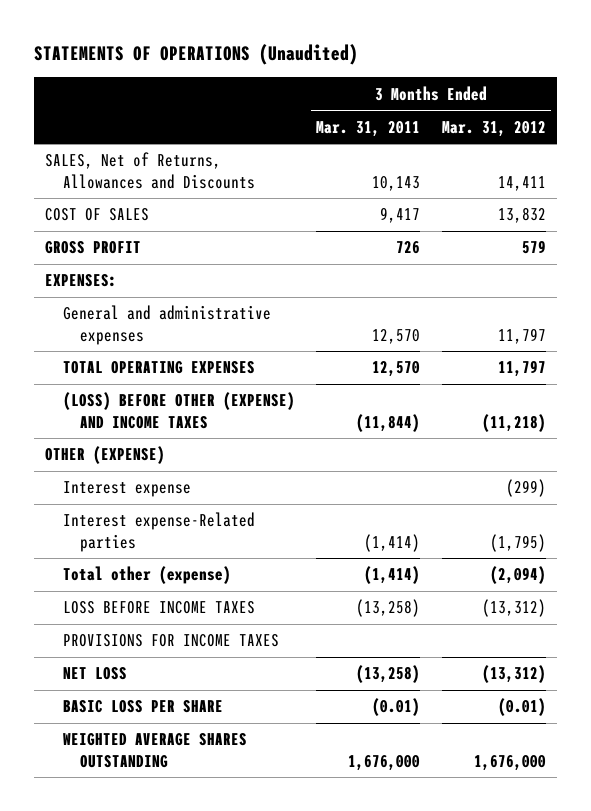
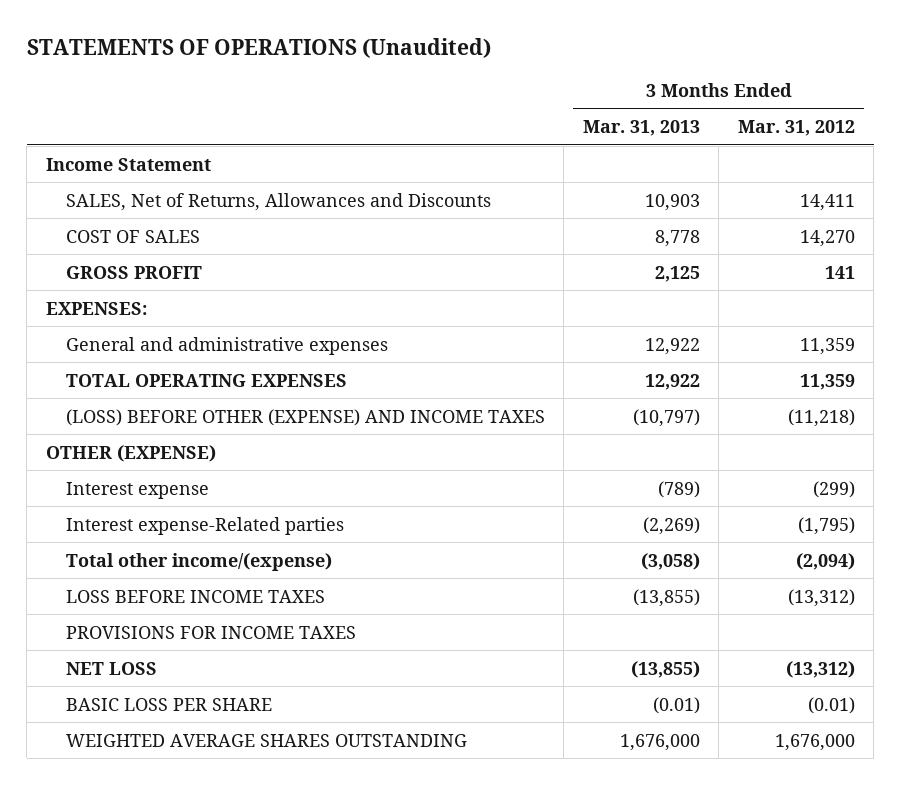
- | 3 Months Ended Mar. 31, 2011 | 3 Months Ended Mar. 31, 2012
+ | 3 Months Ended Mar. 31, 2013 | 3 Months Ended Mar. 31, 2012
+ Income Statement
- COST OF SALES | 9,417 | 13,832
- GROSS PROFIT | 726 | 579
+ COST OF SALES | 8,778 | 14,270
+ GROSS PROFIT | 2,125 | 141
- General and administrative expenses | 12,570 | 11,797
- TOTAL OPERATING EXPENSES | 12,570 | 11,797
+ General and administrative expenses | 12,922 | 11,359
+ TOTAL OPERATING EXPENSES | 12,922 | 11,359
- Total other (expense) | (1,414) | (2,094)
+ Total other income/(expense) | (3,058) | (2,094)

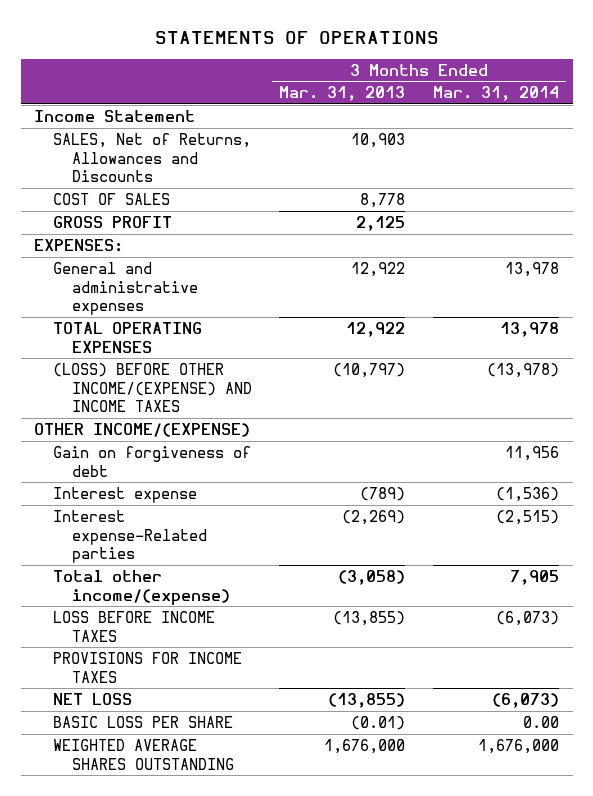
- STATEMENTS OF OPERATIONS (Unaudited)
+ STATEMENTS OF OPERATIONS
- | 3 Months Ended Mar. 31, 2013 | 3 Months Ended Mar. 31, 2012
+ | 3 Months Ended Mar. 31, 2013 | 3 Months Ended Mar. 31, 2014
- (LOSS) BEFORE OTHER (EXPENSE) AND INCOME TAXES | (10,797) | (11,218)
- OTHER (EXPENSE)
+ (LOSS) BEFORE OTHER INCOME/(EXPENSE) AND INCOME TAXES | (10,797) | (13,978)
+ OTHER INCOME/(EXPENSE)
+ Gain on forgiveness of debt | | 11,956

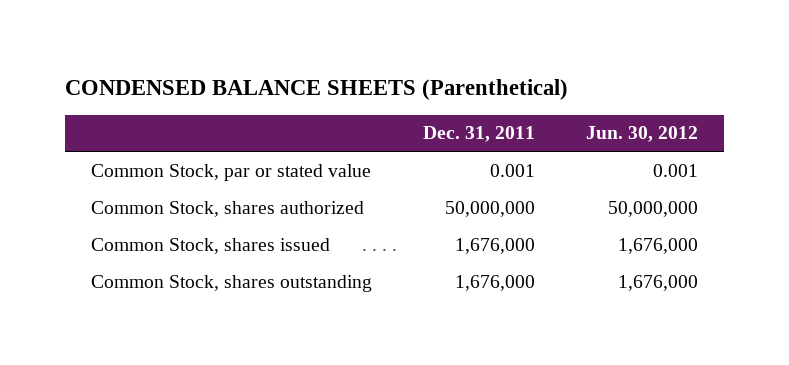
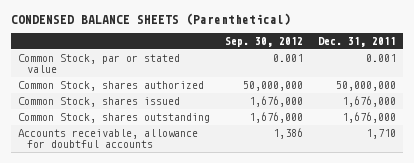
- | Dec. 31, 2011 | Jun. 30, 2012
+ | Sep. 30, 2012 | Dec. 31, 2011
+ Accounts receivable, allowance for doubtful accounts | 1,386 | 1,710

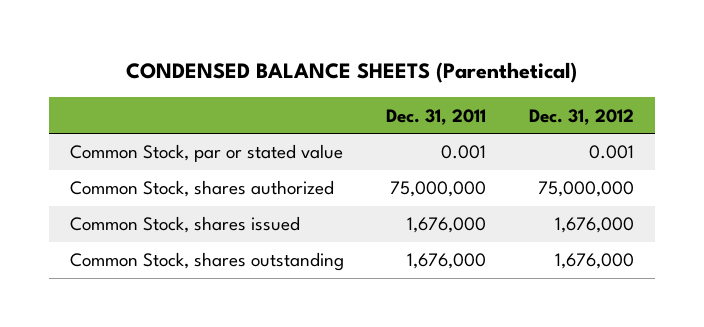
- | Sep. 30, 2012 | Dec. 31, 2011
+ | Dec. 31, 2011 | Dec. 31, 2012
- Common Stock, shares authorized | 50,000,000 | 50,000,000
+ Common Stock, shares authorized | 75,000,000 | 75,000,000
- Accounts receivable, allowance for doubtful accounts | 1,386 | 1,710

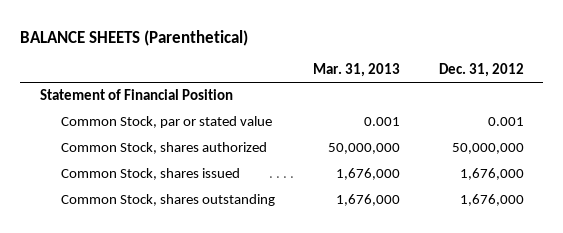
- CONDENSED BALANCE SHEETS (Parenthetical)
+ BALANCE SHEETS (Parenthetical)
- | Dec. 31, 2011 | Dec. 31, 2012
+ | Mar. 31, 2013 | Dec. 31, 2012
+ Statement of Financial Position
- Common Stock, shares authorized | 75,000,000 | 75,000,000
+ Common Stock, shares authorized | 50,000,000 | 50,000,000

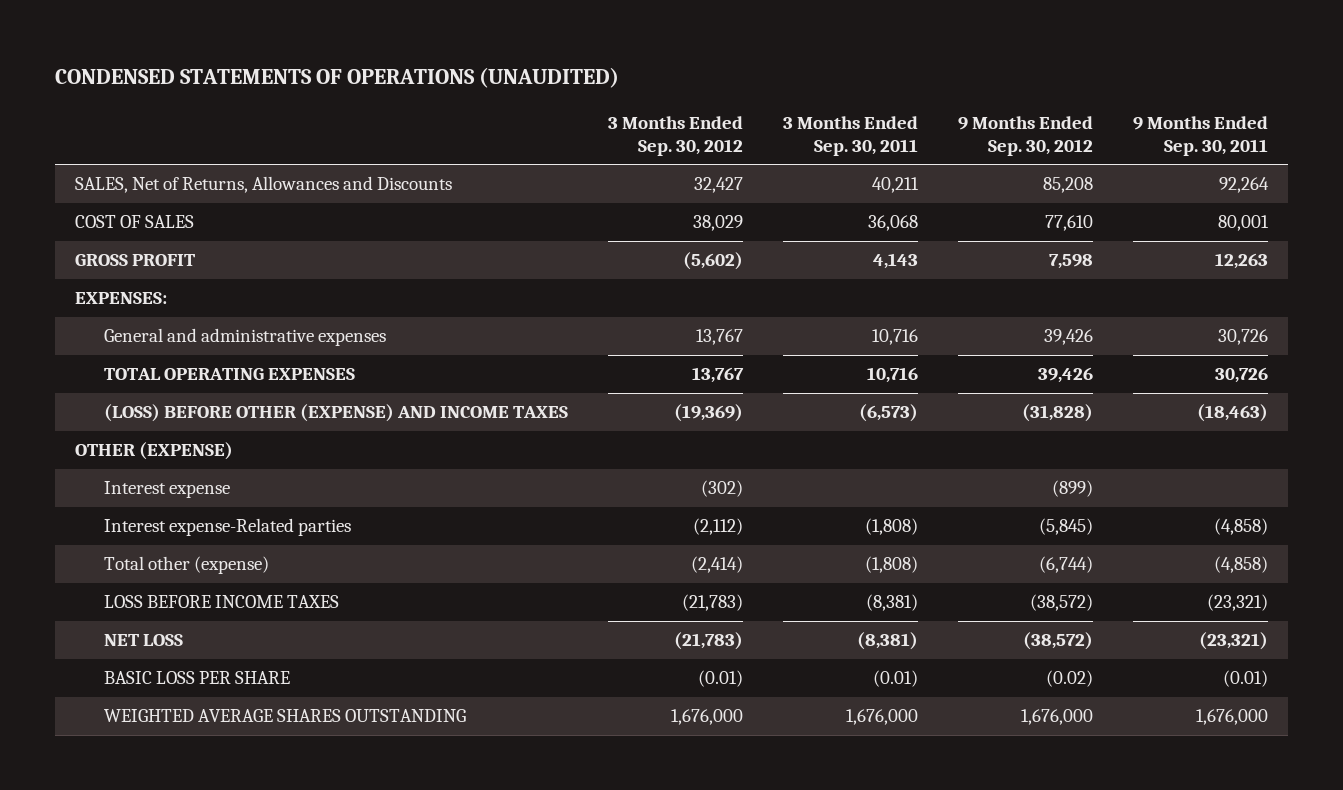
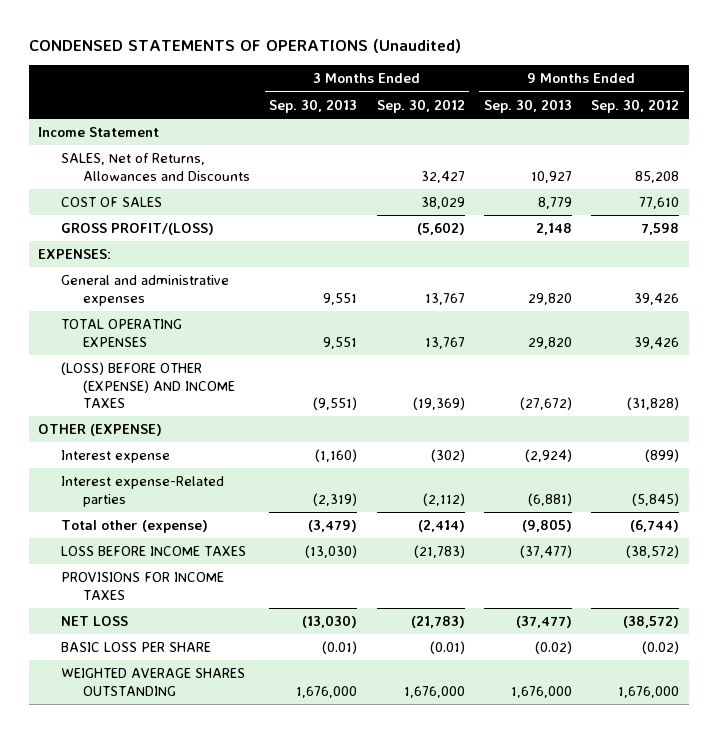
- CONDENSED STATEMENTS OF OPERATIONS (UNAUDITED)
+ CONDENSED STATEMENTS OF OPERATIONS (Unaudited)
- | 3 Months Ended Sep. 30, 2012 | 3 Months Ended Sep. 30, 2011 | 9 Months Ended Sep. 30, 2012 | 9 Months Ended Sep. 30, 2011
+ | 3 Months Ended Sep. 30, 2013 | 3 Months Ended Sep. 30, 2012 | 9 Months Ended Sep. 30, 2013 | 9 Months Ended Sep. 30, 2012
+ Income Statement
- GROSS PROFIT | (5,602) | 4,143 | 7,598 | 12,263
+ GROSS PROFIT/(LOSS) | | (5,602) | 2,148 | 7,598
+ PROVISIONS FOR INCOME TAXES

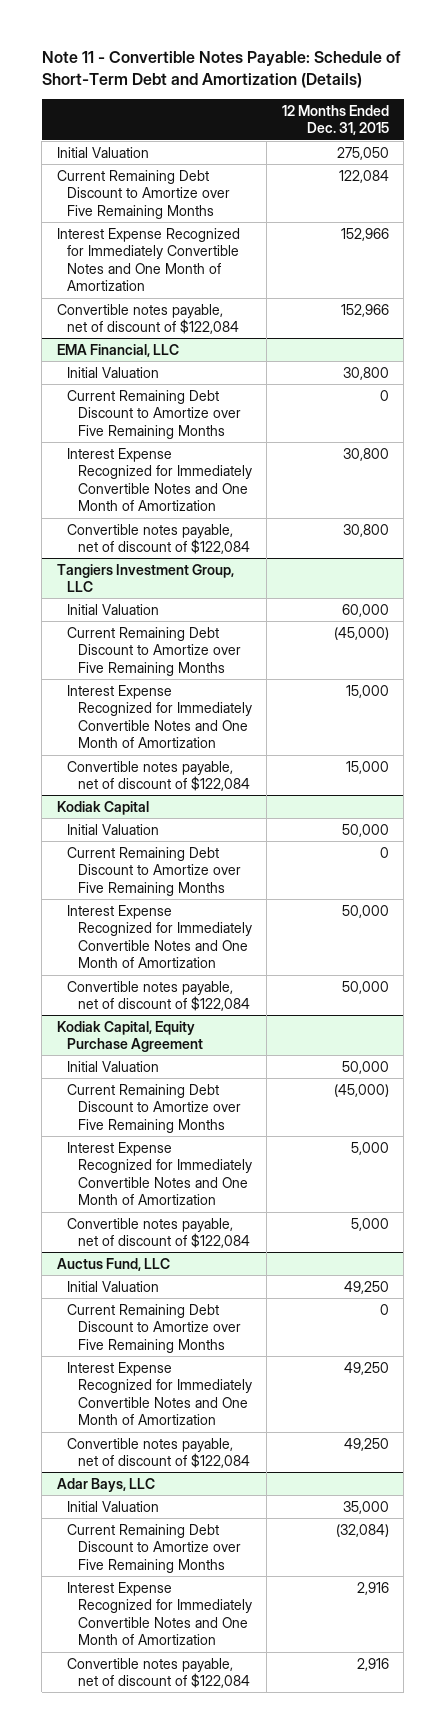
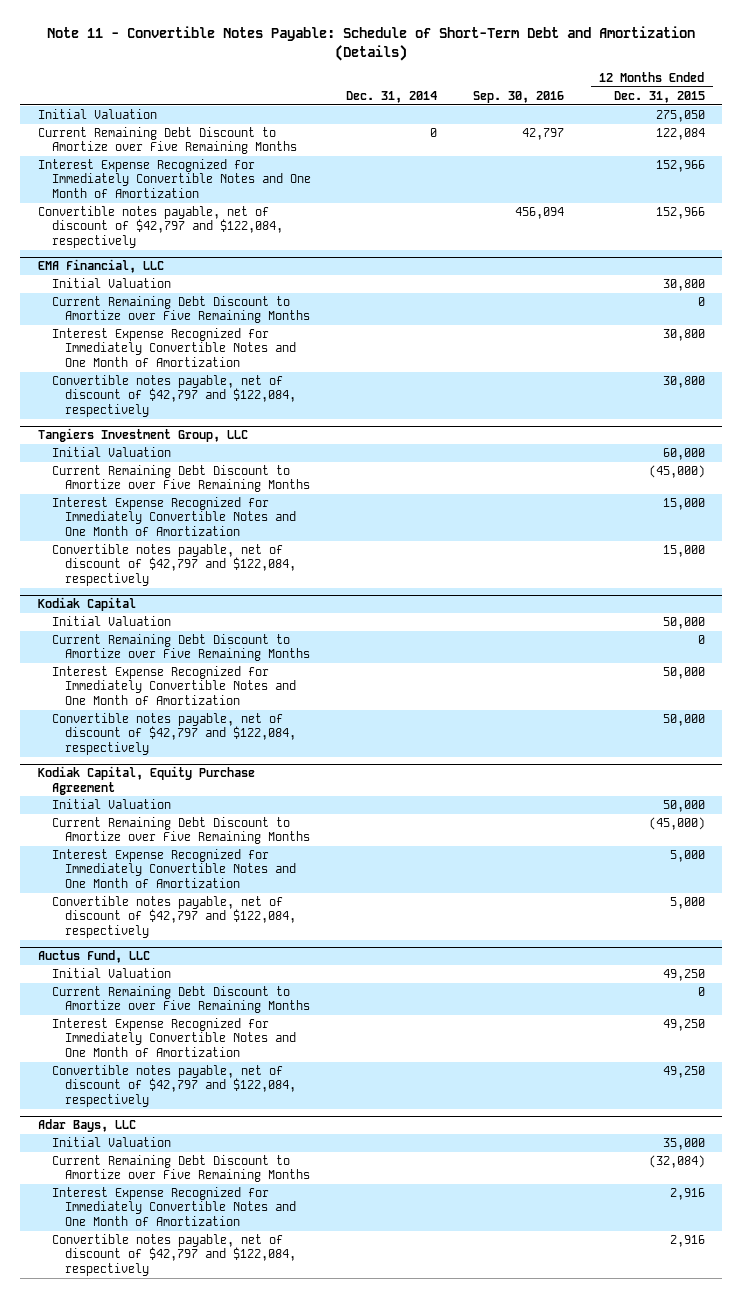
- | 12 Months Ended Dec. 31, 2015
+ | Dec. 31, 2014 | Sep. 30, 2016 | 12 Months Ended Dec. 31, 2015
- Convertible notes payable, net of discount of $122,084 | 152,966
+ Convertible notes payable, net of discount of $42,797 and $122,084, respectively | | 456,094 | 152,966
@ EMA Financial, LLC
- Convertible notes payable, net of discount of $122,084 | 30,800
+ Convertible notes payable, net of discount of $42,797 and $122,084, respectively | | | 30,800
@ Tangiers Investment Group, LLC
- Convertible notes payable, net of discount of $122,084 | 15,000
+ Convertible notes payable, net of discount of $42,797 and $122,084, respectively | | | 15,000
@ Kodiak Capital
- Convertible notes payable, net of discount of $122,084 | 50,000
+ Convertible notes payable, net of discount of $42,797 and $122,084, respectively | | | 50,000
@ Kodiak Capital, Equity Purchase Agreement
- Convertible notes payable, net of discount of $122,084 | 5,000
+ Convertible notes payable, net of discount of $42,797 and $122,084, respectively | | | 5,000
@ Auctus Fund, LLC
- Convertible notes payable, net of discount of $122,084 | 49,250
+ Convertible notes payable, net of discount of $42,797 and $122,084, respectively | | | 49,250
@ Adar Bays, LLC
- Convertible notes payable, net of discount of $122,084 | 2,916
+ Convertible notes payable, net of discount of $42,797 and $122,084, respectively | | | 2,916

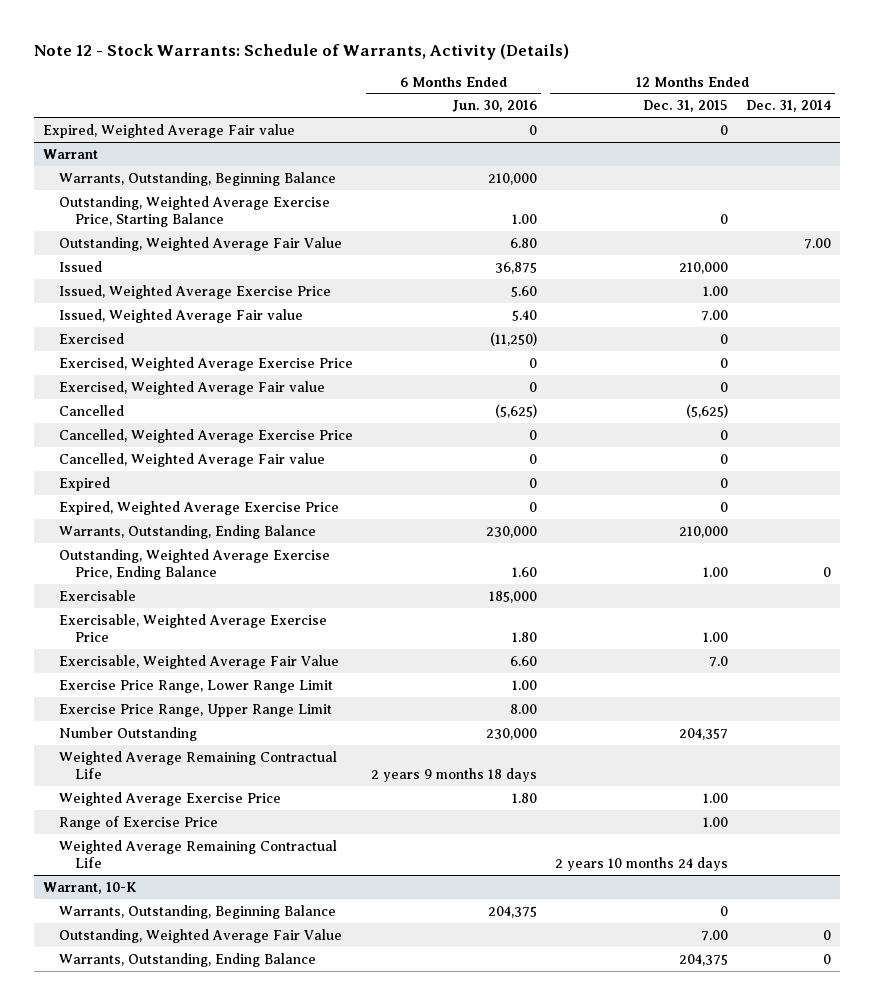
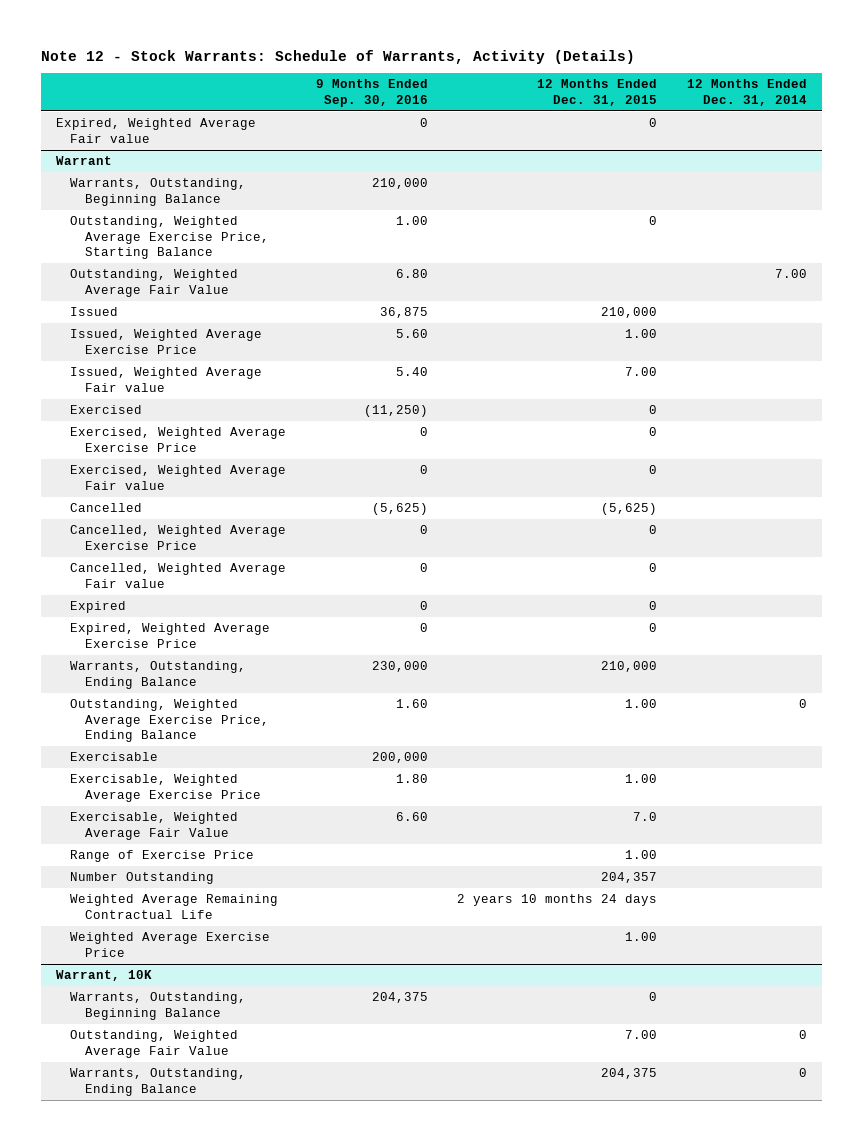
- | 6 Months Ended Jun. 30, 2016 | 12 Months Ended Dec. 31, 2015 | 12 Months Ended Dec. 31, 2014
+ | 9 Months Ended Sep. 30, 2016 | 12 Months Ended Dec. 31, 2015 | 12 Months Ended Dec. 31, 2014
@ Warrant
- Exercise Price Range, Lower Range Limit | 1.00 | |
- Exercise Price Range, Upper Range Limit | 8.00 | |
- Weighted Average Remaining Contractual Life | 2 years 9 months 18 days | |
moved down: Number Outstanding | | 204,357 |
- Warrant, 10-K
@ Warrant
moved down: Weighted Average Exercise Price | | 1.00 |
+ Warrant, 10K

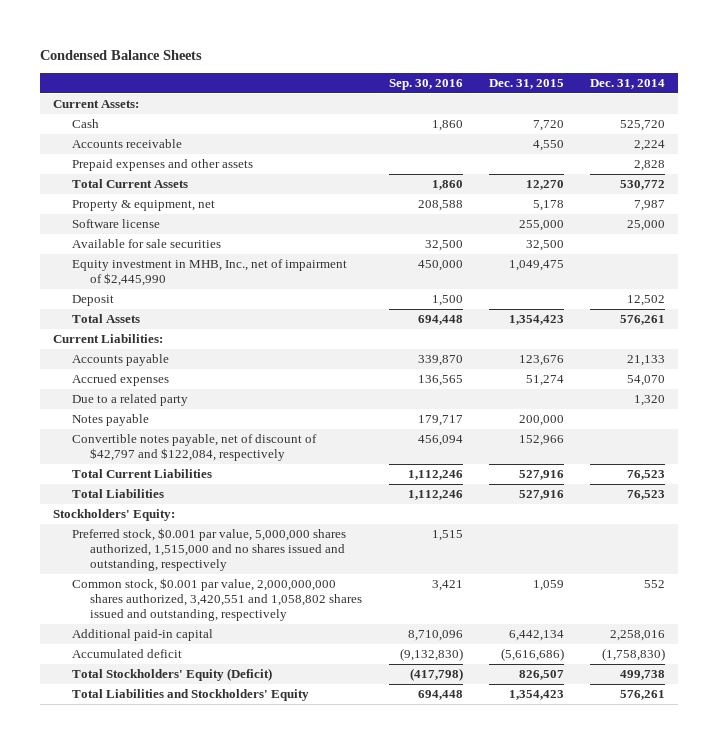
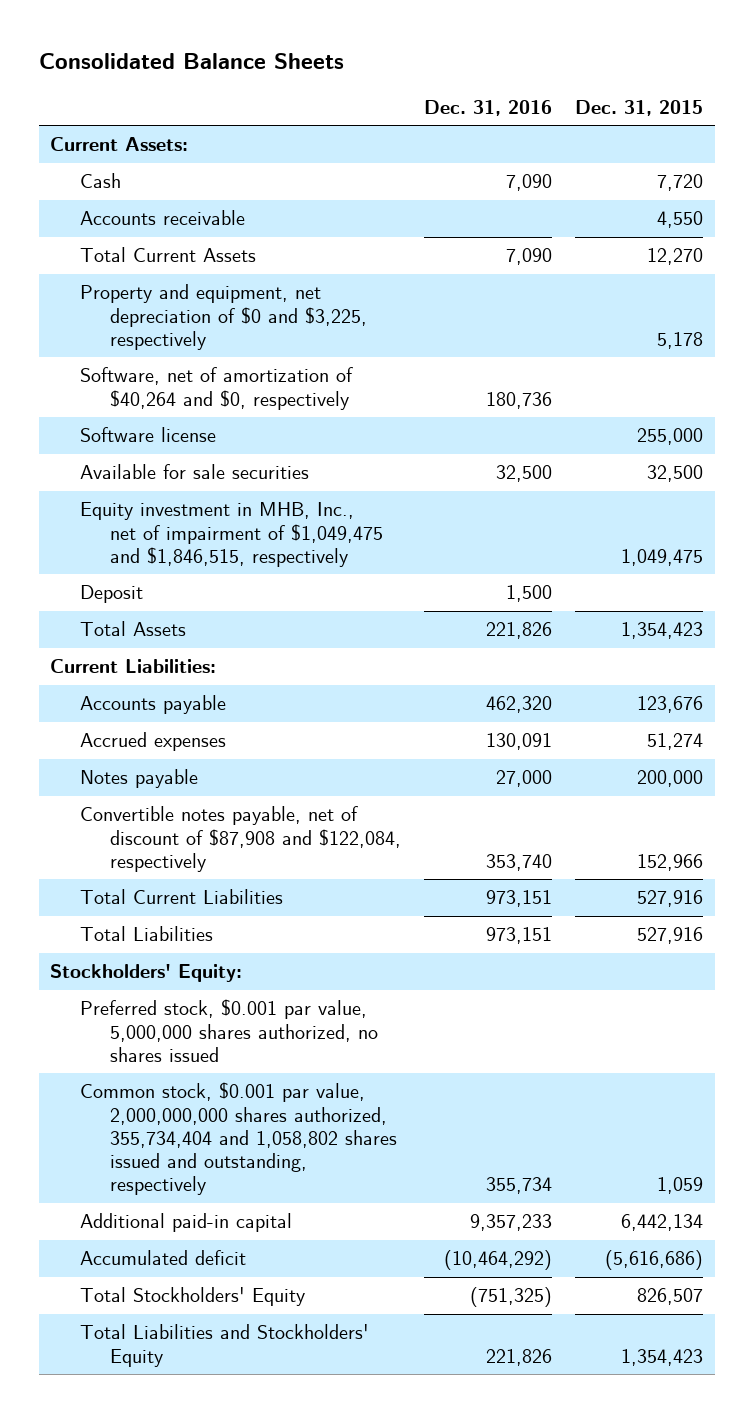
- Condensed Balance Sheets
+ Consolidated Balance Sheets
- | Sep. 30, 2016 | Dec. 31, 2015 | Dec. 31, 2014
+ | Dec. 31, 2016 | Dec. 31, 2015
- Prepaid expenses and other assets | | | 2,828
- Property & equipment, net | 208,588 | 5,178 | 7,987
+ Property and equipment, net depreciation of $0 and $3,225, respectively | | 5,178
+ Software, net of amortization of $40,264 and $0, respectively | 180,736 |
- Equity investment in MHB, Inc., net of impairment of $2,445,990 | 450,000 | 1,049,475 |
+ Equity investment in MHB, Inc., net of impairment of $1,049,475 and $1,846,515, respectively | | 1,049,475
- Due to a related party | | | 1,320
- Convertible notes payable, net of discount of $42,797 and $122,084, respectively | 456,094 | 152,966 |
+ Convertible notes payable, net of discount of $87,908 and $122,084, respectively | 353,740 | 152,966
- Preferred stock, $0.001 par value, 5,000,000 shares authorized, 1,515,000 and no shares issued and outstanding, respectively | 1,515 | |
- Common stock, $0.001 par value, 2,000,000,000 shares authorized, 3,420,551 and 1,058,802 shares issued and outstanding, respectively | 3,421 | 1,059 | 552
+ Preferred stock, $0.001 par value, 5,000,000 shares authorized, no shares issued
+ Common stock, $0.001 par value, 2,000,000,000 shares authorized, 355,734,404 and 1,058,802 shares issued and outstanding, respectively | 355,734 | 1,059
- Total Stockholders' Equity (Deficit) | (417,798) | 826,507 | 499,738
+ Total Stockholders' Equity | (751,325) | 826,507

